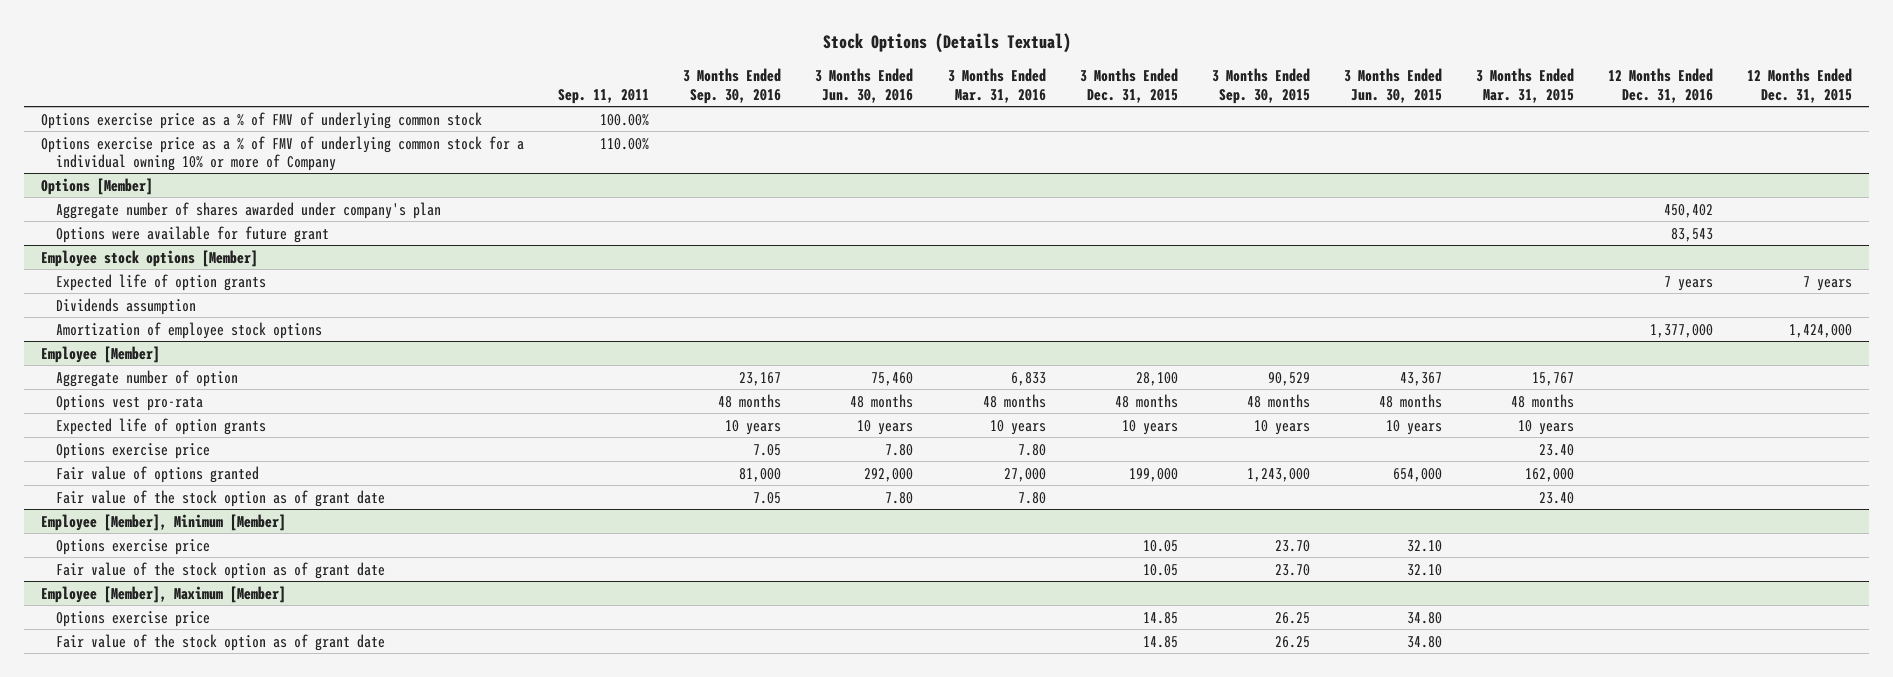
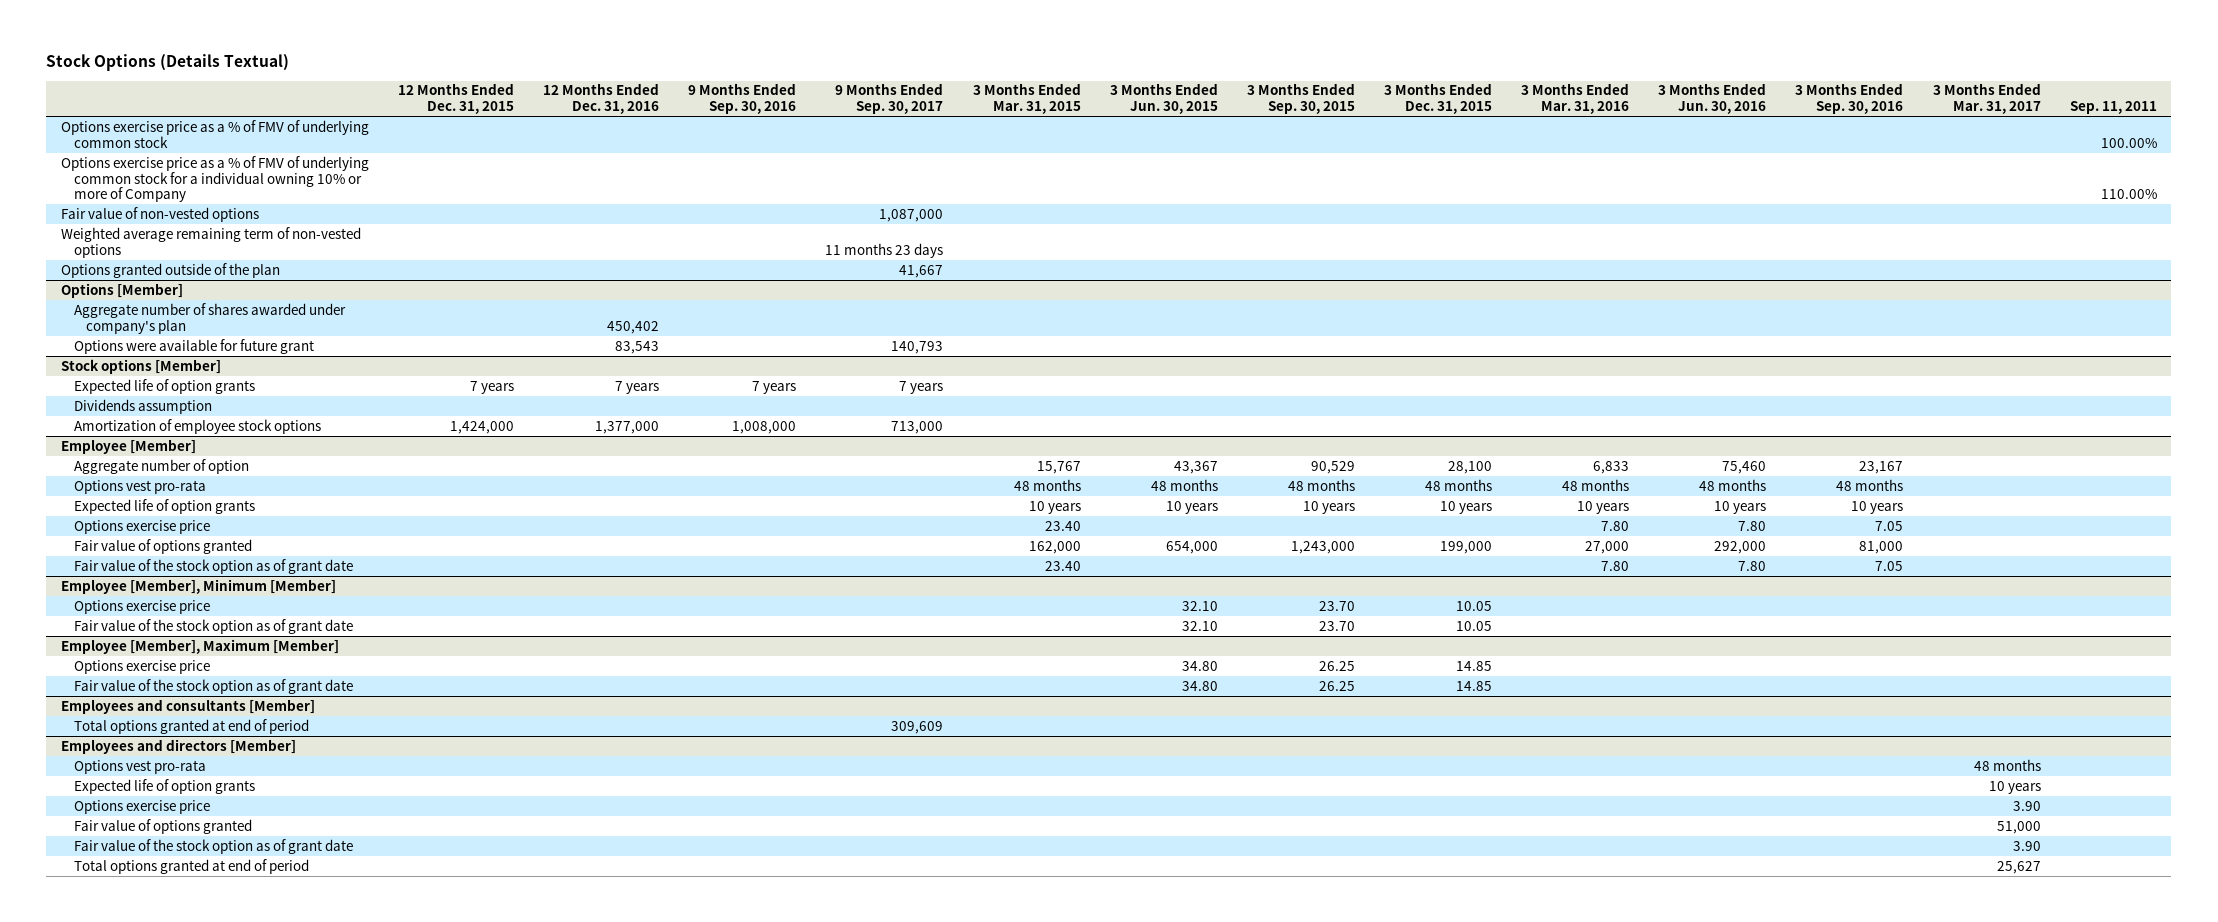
- | Sep. 11, 2011 | 3 Months Ended Sep. 30, 2016 | 3 Months Ended Jun. 30, 2016 | 3 Months Ended Mar. 31, 2016 | 3 Months Ended Dec. 31, 2015 | 3 Months Ended Sep. 30, 2015 | 3 Months Ended Jun. 30, 2015 | 3 Months Ended Mar. 31, 2015 | 12 Months Ended Dec. 31, 2016 | 12 Months Ended Dec. 31, 2015
+ | 12 Months Ended Dec. 31, 2015 | 12 Months Ended Dec. 31, 2016 | 9 Months Ended Sep. 30, 2016 | 9 Months Ended Sep. 30, 2017 | 3 Months Ended Mar. 31, 2015 | 3 Months Ended Jun. 30, 2015 | 3 Months Ended Sep. 30, 2015 | 3 Months Ended Dec. 31, 2015 | 3 Months Ended Mar. 31, 2016 | 3 Months Ended Jun. 30, 2016 | 3 Months Ended Sep. 30, 2016 | 3 Months Ended Mar. 31, 2017 | Sep. 11, 2011
+ Fair value of non-vested options | | | | 1,087,000 | | | | | | | | |
+ Weighted average remaining term of non-vested options | | | | 11 months 23 days | | | | | | | | |
+ Options granted outside of the plan | | | | 41,667 | | | | | | | | |
- Employee stock options [Member]
+ Stock options [Member]
+ Employees and consultants [Member]
+ Total options granted at end of period | | | | 309,609 | | | | | | | | |
+ Employees and directors [Member]
+ Options vest pro-rata | | | | | | | | | | | | 48 months |
+ Expected life of option grants | | | | | | | | | | | | 10 years |
+ Options exercise price | | | | | | | | | | | | 3.90 |
+ Fair value of options granted | | | | | | | | | | | | 51,000 |
+ Fair value of the stock option as of grant date | | | | | | | | | | | | 3.90 |
+ Total options granted at end of period | | | | | | | | | | | | 25,627 |

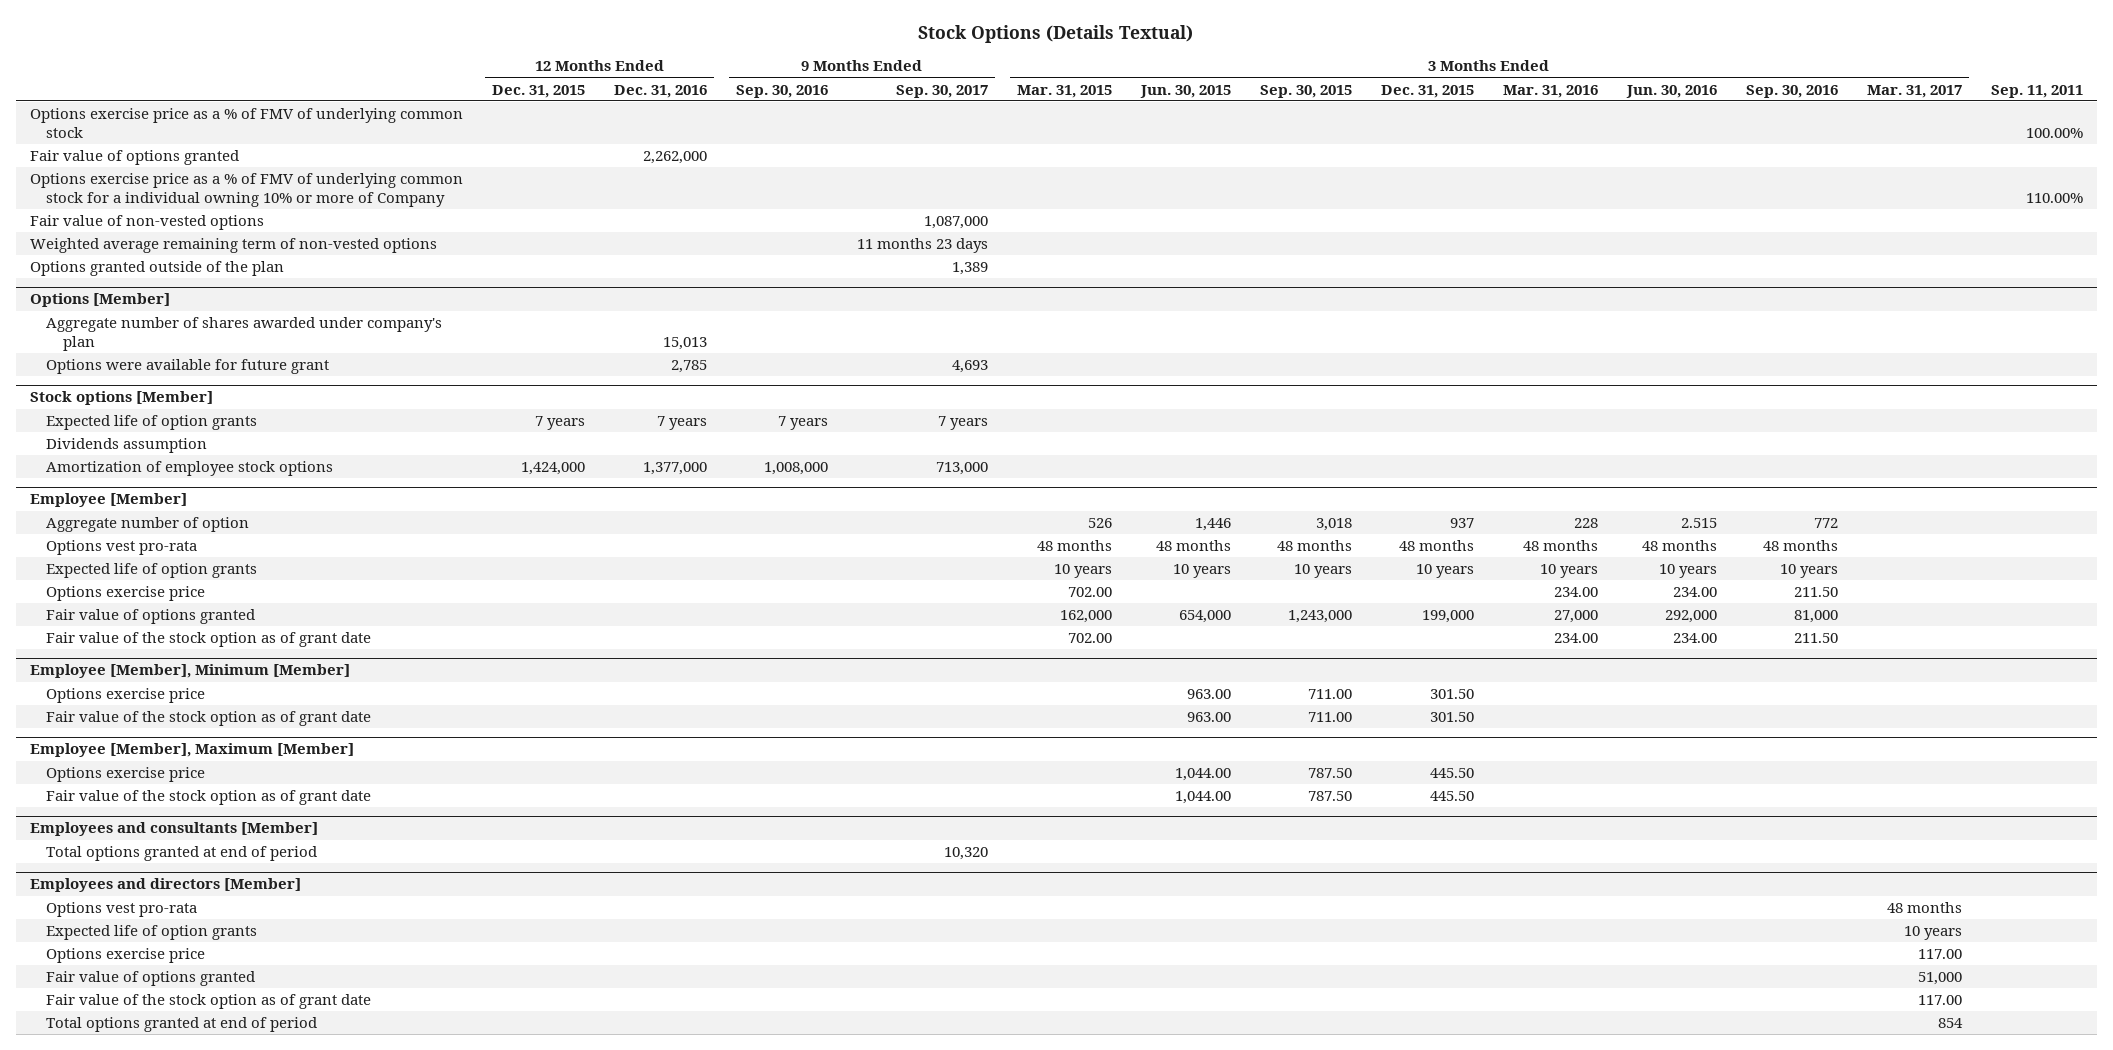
+ Fair value of options granted | | 2,262,000 | | | | | | | | | | |
- Options granted outside of the plan | | | | 41,667 | | | | | | | | |
+ Options granted outside of the plan | | | | 1,389 | | | | | | | | |
@ Options [Member]
- Aggregate number of shares awarded under company's plan | | 450,402 | | | | | | | | | | |
- Options were available for future grant | | 83,543 | | 140,793 | | | | | | | | |
+ Aggregate number of shares awarded under company's plan | | 15,013 | | | | | | | | | | |
+ Options were available for future grant | | 2,785 | | 4,693 | | | | | | | | |
@ Employee [Member]
- Aggregate number of option | | | | | 15,767 | 43,367 | 90,529 | 28,100 | 6,833 | 75,460 | 23,167 | |
+ Aggregate number of option | | | | | 526 | 1,446 | 3,018 | 937 | 228 | 2.515 | 772 | |
- Options exercise price | | | | | 23.40 | | | | 7.80 | 7.80 | 7.05 | |
+ Options exercise price | | | | | 702.00 | | | | 234.00 | 234.00 | 211.50 | |
- Fair value of the stock option as of grant date | | | | | 23.40 | | | | 7.80 | 7.80 | 7.05 | |
+ Fair value of the stock option as of grant date | | | | | 702.00 | | | | 234.00 | 234.00 | 211.50 | |
@ Employee [Member], Minimum [Member]
- Options exercise price | | | | | | 32.10 | 23.70 | 10.05 | | | | |
- Fair value of the stock option as of grant date | | | | | | 32.10 | 23.70 | 10.05 | | | | |
+ Options exercise price | | | | | | 963.00 | 711.00 | 301.50 | | | | |
+ Fair value of the stock option as of grant date | | | | | | 963.00 | 711.00 | 301.50 | | | | |
@ Employee [Member], Maximum [Member]
- Options exercise price | | | | | | 34.80 | 26.25 | 14.85 | | | | |
- Fair value of the stock option as of grant date | | | | | | 34.80 | 26.25 | 14.85 | | | | |
+ Options exercise price | | | | | | 1,044.00 | 787.50 | 445.50 | | | | |
+ Fair value of the stock option as of grant date | | | | | | 1,044.00 | 787.50 | 445.50 | | | | |
@ Employees and consultants [Member]
- Total options granted at end of period | | | | 309,609 | | | | | | | | |
+ Total options granted at end of period | | | | 10,320 | | | | | | | | |
@ Employees and directors [Member]
- Options exercise price | | | | | | | | | | | | 3.90 |
+ Options exercise price | | | | | | | | | | | | 117.00 |
- Fair value of the stock option as of grant date | | | | | | | | | | | | 3.90 |
- Total options granted at end of period | | | | | | | | | | | | 25,627 |
+ Fair value of the stock option as of grant date | | | | | | | | | | | | 117.00 |
+ Total options granted at end of period | | | | | | | | | | | | 854 |

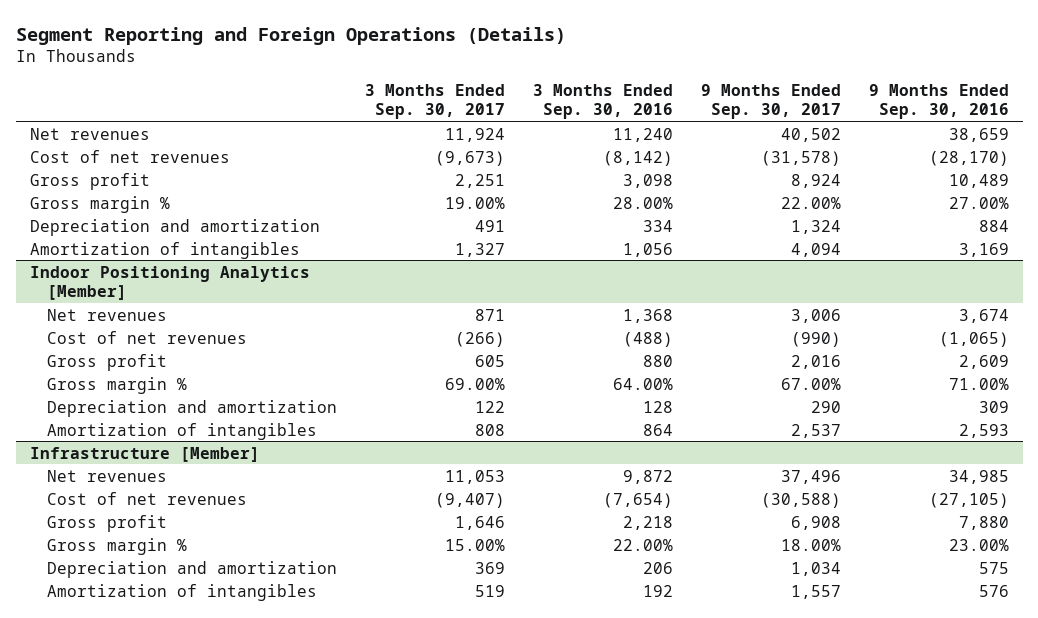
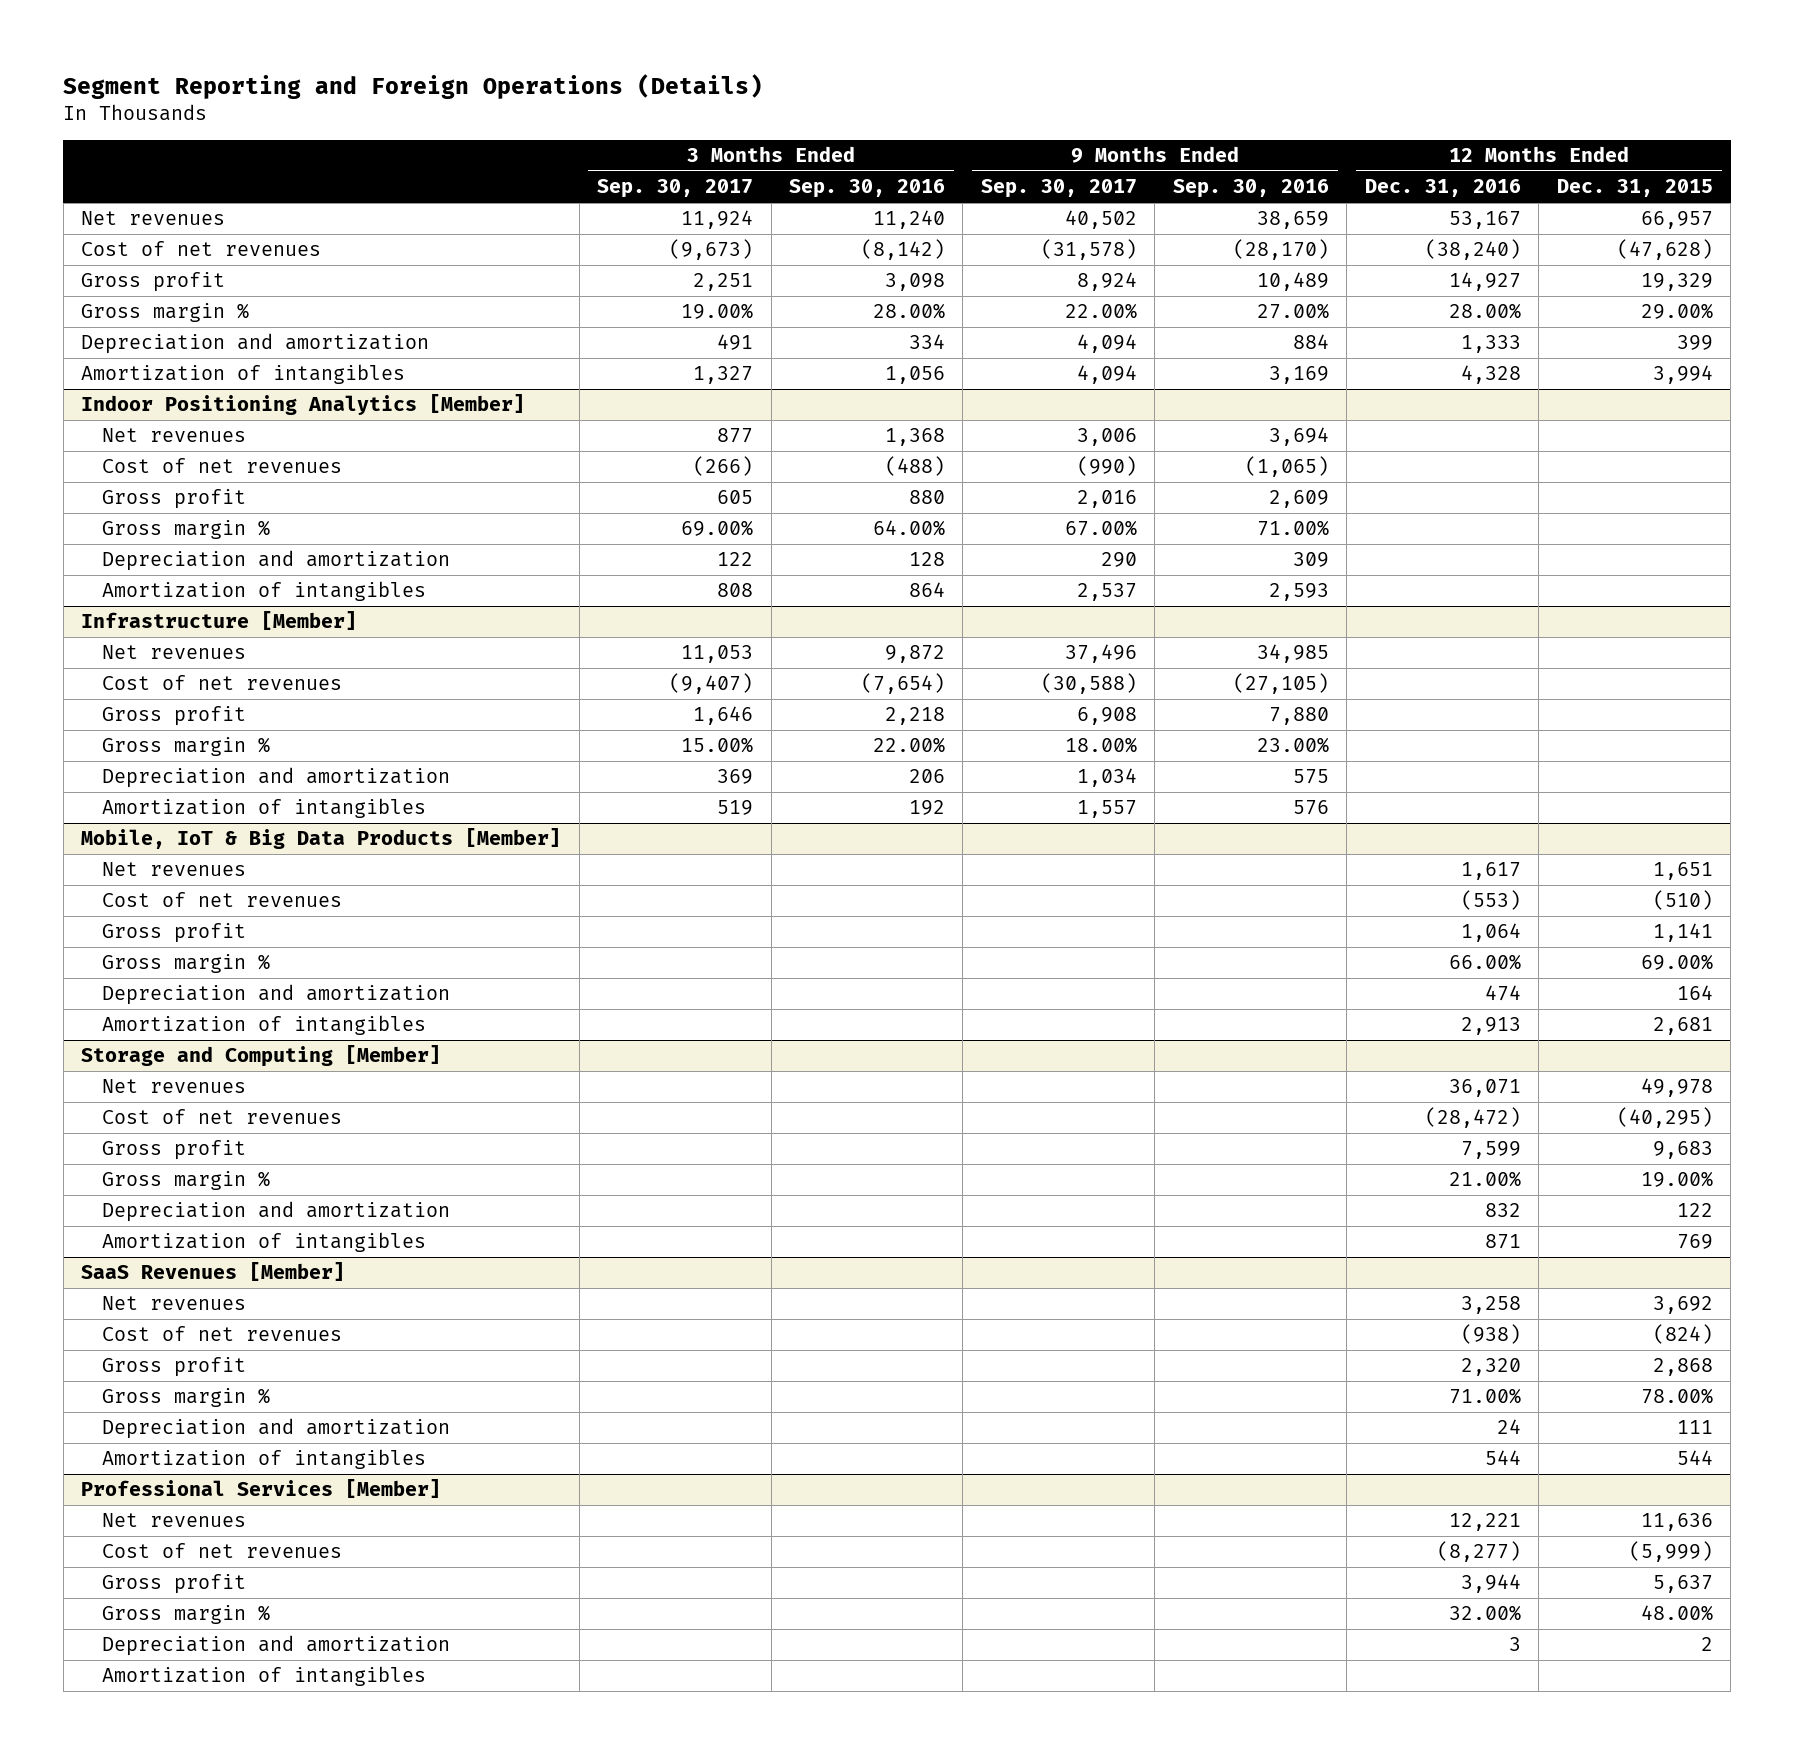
- | 3 Months Ended Sep. 30, 2017 | 3 Months Ended Sep. 30, 2016 | 9 Months Ended Sep. 30, 2017 | 9 Months Ended Sep. 30, 2016
+ | 3 Months Ended Sep. 30, 2017 | 3 Months Ended Sep. 30, 2016 | 9 Months Ended Sep. 30, 2017 | 9 Months Ended Sep. 30, 2016 | 12 Months Ended Dec. 31, 2016 | 12 Months Ended Dec. 31, 2015
- Depreciation and amortization | 491 | 334 | 1,324 | 884
+ Depreciation and amortization | 491 | 334 | 4,094 | 884 | 1,333 | 399
@ Indoor Positioning Analytics [Member]
- Net revenues | 871 | 1,368 | 3,006 | 3,674
+ Net revenues | 877 | 1,368 | 3,006 | 3,694 | |
+ Mobile, IoT & Big Data Products [Member]
+ Net revenues | | | | | 1,617 | 1,651
+ Cost of net revenues | | | | | (553) | (510)
+ Gross profit | | | | | 1,064 | 1,141
+ Gross margin % | | | | | 66.00% | 69.00%
+ Depreciation and amortization | | | | | 474 | 164
+ Amortization of intangibles | | | | | 2,913 | 2,681
+ Storage and Computing [Member]
+ Net revenues | | | | | 36,071 | 49,978
+ Cost of net revenues | | | | | (28,472) | (40,295)
+ Gross profit | | | | | 7,599 | 9,683
+ Gross margin % | | | | | 21.00% | 19.00%
+ Depreciation and amortization | | | | | 832 | 122
+ Amortization of intangibles | | | | | 871 | 769
+ SaaS Revenues [Member]
+ Net revenues | | | | | 3,258 | 3,692
+ Cost of net revenues | | | | | (938) | (824)
+ Gross profit | | | | | 2,320 | 2,868
+ Gross margin % | | | | | 71.00% | 78.00%
+ Depreciation and amortization | | | | | 24 | 111
+ Amortization of intangibles | | | | | 544 | 544
+ Professional Services [Member]
+ Net revenues | | | | | 12,221 | 11,636
+ Cost of net revenues | | | | | (8,277) | (5,999)
+ Gross profit | | | | | 3,944 | 5,637
+ Gross margin % | | | | | 32.00% | 48.00%
+ Depreciation and amortization | | | | | 3 | 2
+ Amortization of intangibles

